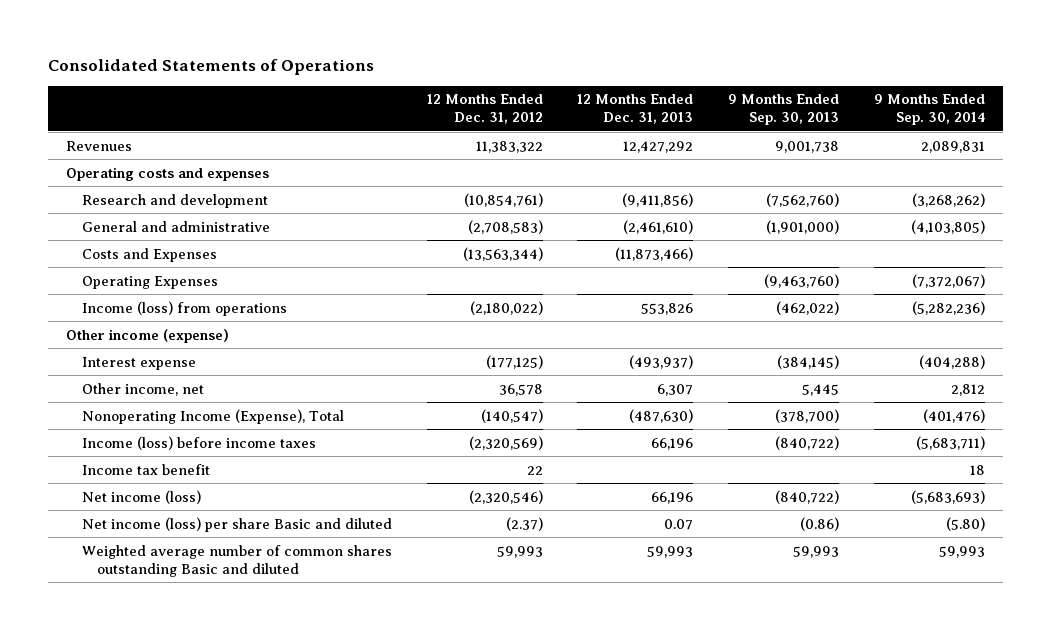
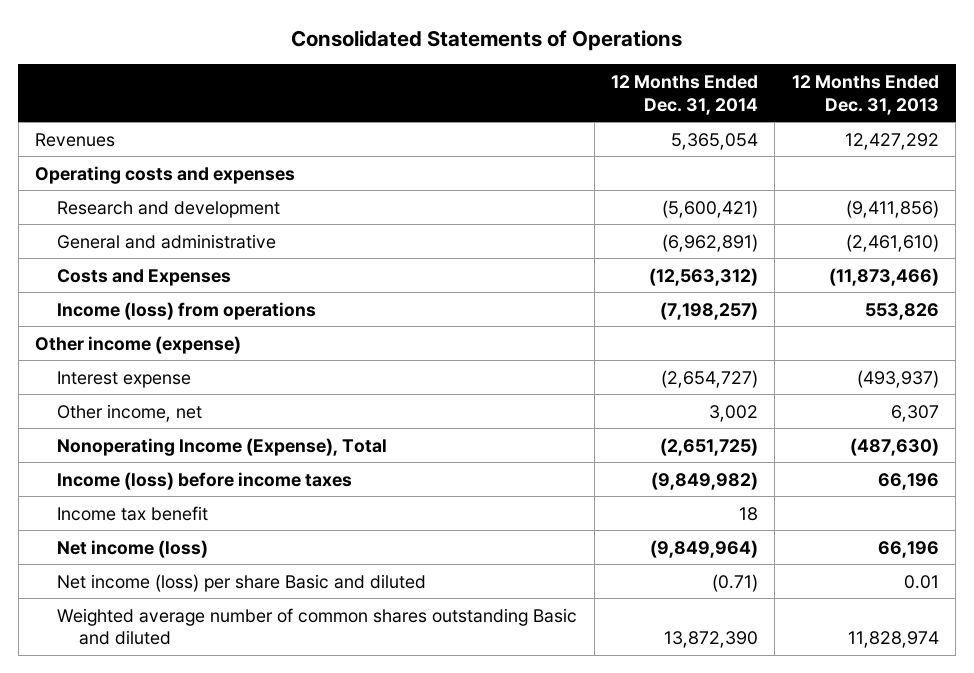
- | 12 Months Ended Dec. 31, 2012 | 12 Months Ended Dec. 31, 2013 | 9 Months Ended Sep. 30, 2013 | 9 Months Ended Sep. 30, 2014
+ | 12 Months Ended Dec. 31, 2014 | 12 Months Ended Dec. 31, 2013
- Operating Expenses | | | (9,463,760) | (7,372,067)
- Net income (loss) per share Basic and diluted | (2.37) | 0.07 | (0.86) | (5.80)
- Weighted average number of common shares outstanding Basic and diluted | 59,993 | 59,993 | 59,993 | 59,993
+ Net income (loss) per share Basic and diluted | (0.71) | 0.01
+ Weighted average number of common shares outstanding Basic and diluted | 13,872,390 | 11,828,974

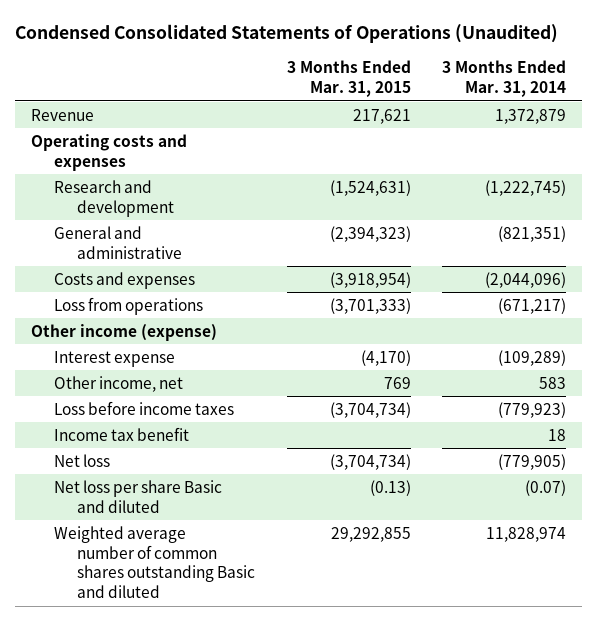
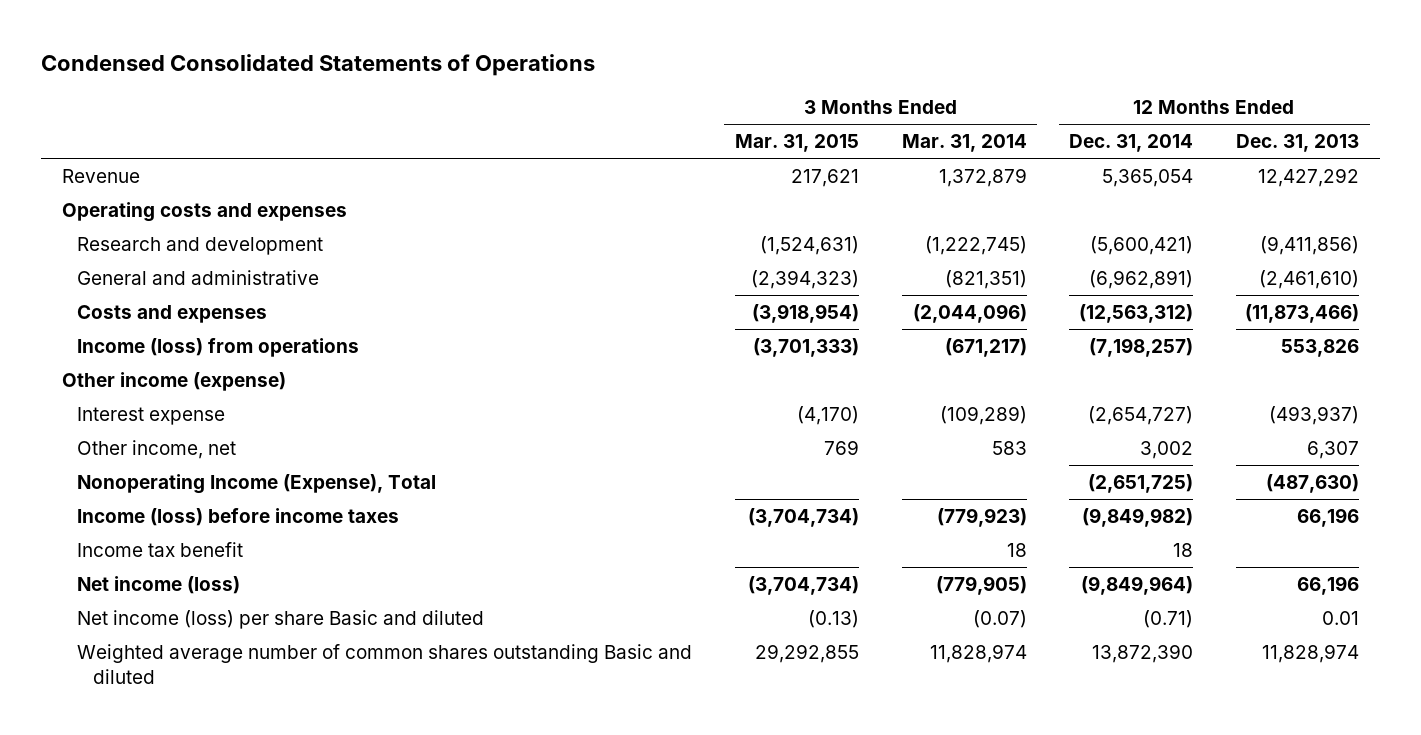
- Condensed Consolidated Statements of Operations (Unaudited)
+ Condensed Consolidated Statements of Operations
- | 3 Months Ended Mar. 31, 2015 | 3 Months Ended Mar. 31, 2014
+ | 3 Months Ended Mar. 31, 2015 | 3 Months Ended Mar. 31, 2014 | 12 Months Ended Dec. 31, 2014 | 12 Months Ended Dec. 31, 2013
- Loss from operations | (3,701,333) | (671,217)
+ Income (loss) from operations | (3,701,333) | (671,217) | (7,198,257) | 553,826
- Loss before income taxes | (3,704,734) | (779,923)
+ Nonoperating Income (Expense), Total | | | (2,651,725) | (487,630)
+ Income (loss) before income taxes | (3,704,734) | (779,923) | (9,849,982) | 66,196
- Net loss | (3,704,734) | (779,905)
- Net loss per share Basic and diluted | (0.13) | (0.07)
+ Net income (loss) | (3,704,734) | (779,905) | (9,849,964) | 66,196
+ Net income (loss) per share Basic and diluted | (0.13) | (0.07) | (0.71) | 0.01

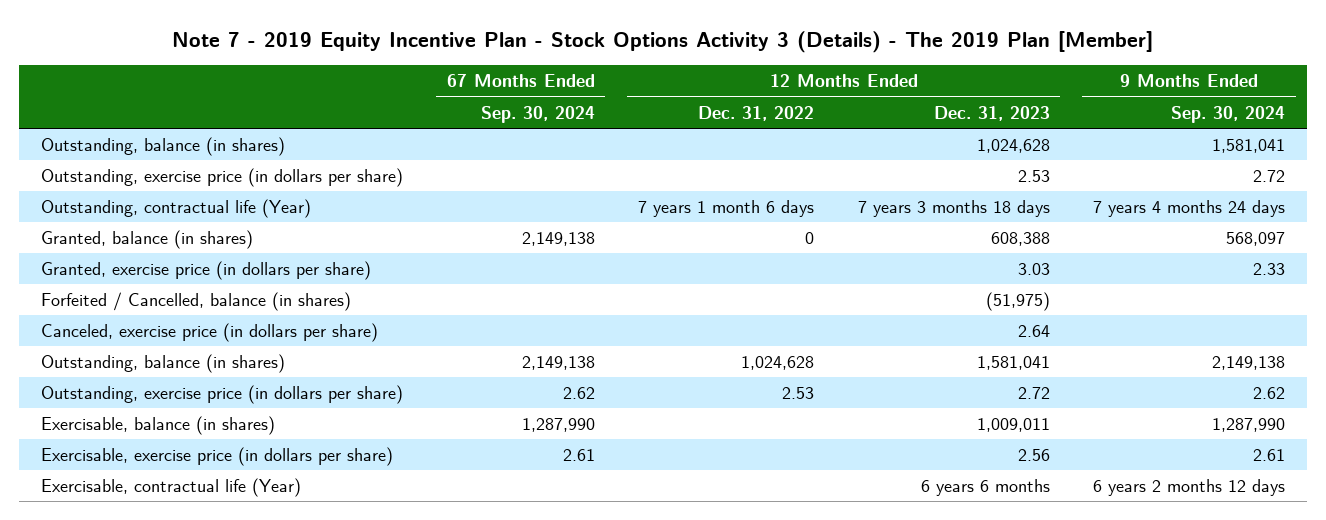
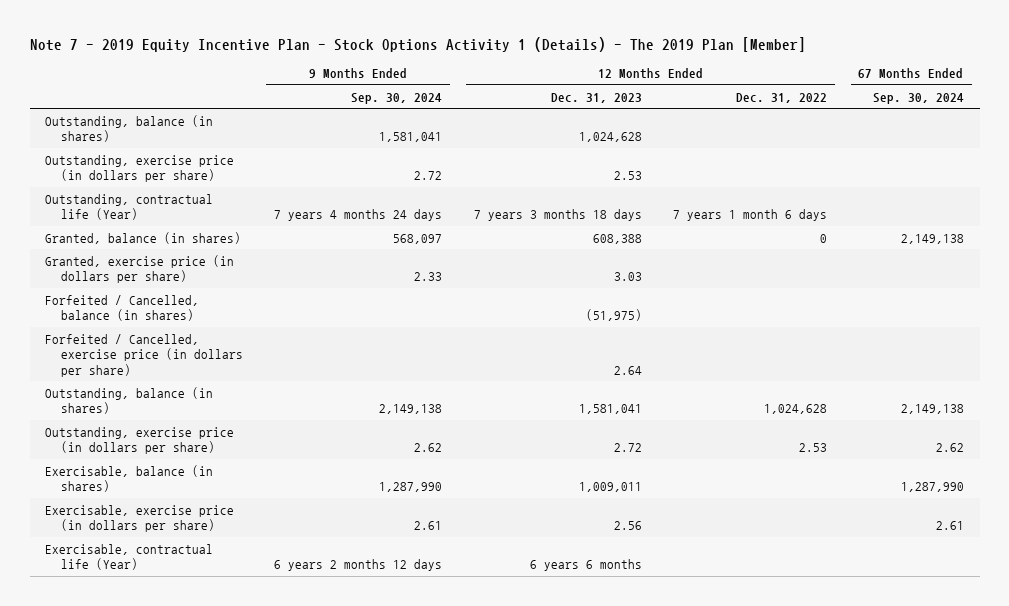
- Note 7 - 2019 Equity Incentive Plan - Stock Options Activity 3 (Details) - The 2019 Plan [Member]
+ Note 7 - 2019 Equity Incentive Plan - Stock Options Activity 1 (Details) - The 2019 Plan [Member]
- | 67 Months Ended Sep. 30, 2024 | 12 Months Ended Dec. 31, 2022 | 12 Months Ended Dec. 31, 2023 | 9 Months Ended Sep. 30, 2024
+ | 9 Months Ended Sep. 30, 2024 | 12 Months Ended Dec. 31, 2023 | 12 Months Ended Dec. 31, 2022 | 67 Months Ended Sep. 30, 2024
- Canceled, exercise price (in dollars per share) | | | 2.64 |
+ Forfeited / Cancelled, exercise price (in dollars per share) | | 2.64 | |

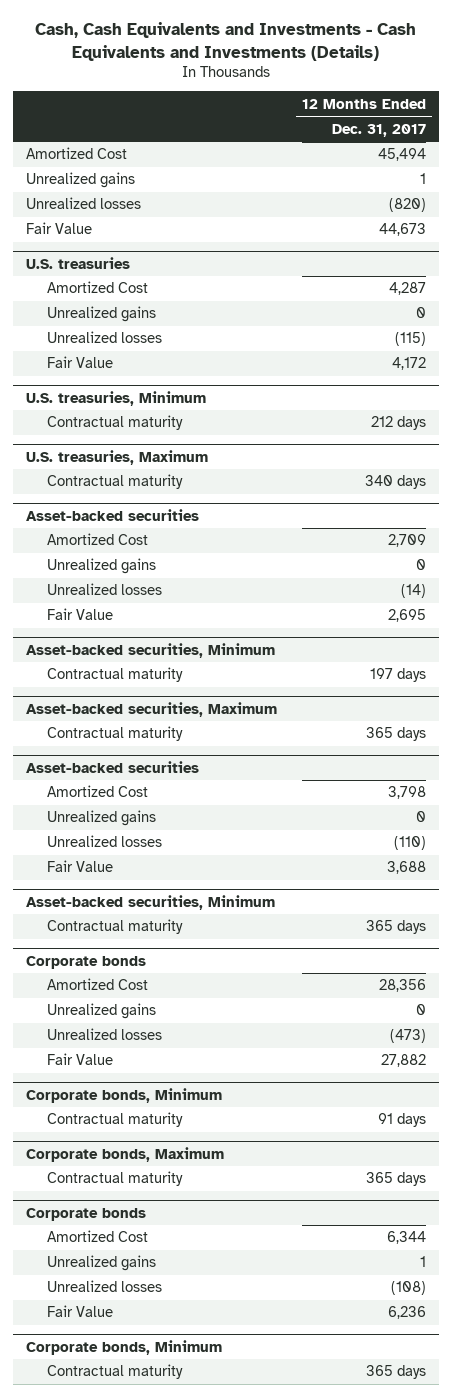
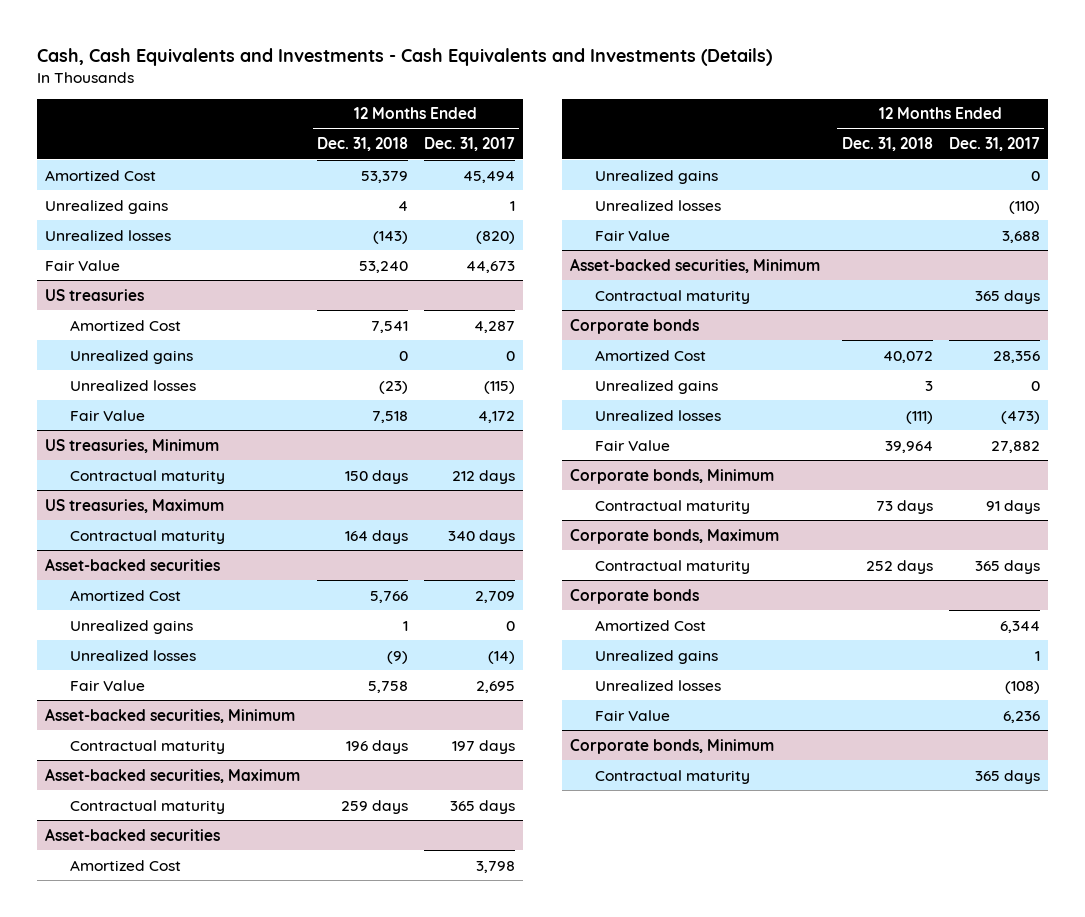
- | 12 Months Ended Dec. 31, 2017
+ | 12 Months Ended Dec. 31, 2018 | 12 Months Ended Dec. 31, 2017
- U.S. treasuries
+ US treasuries
- U.S. treasuries, Minimum
+ US treasuries, Minimum
- U.S. treasuries, Maximum
+ US treasuries, Maximum

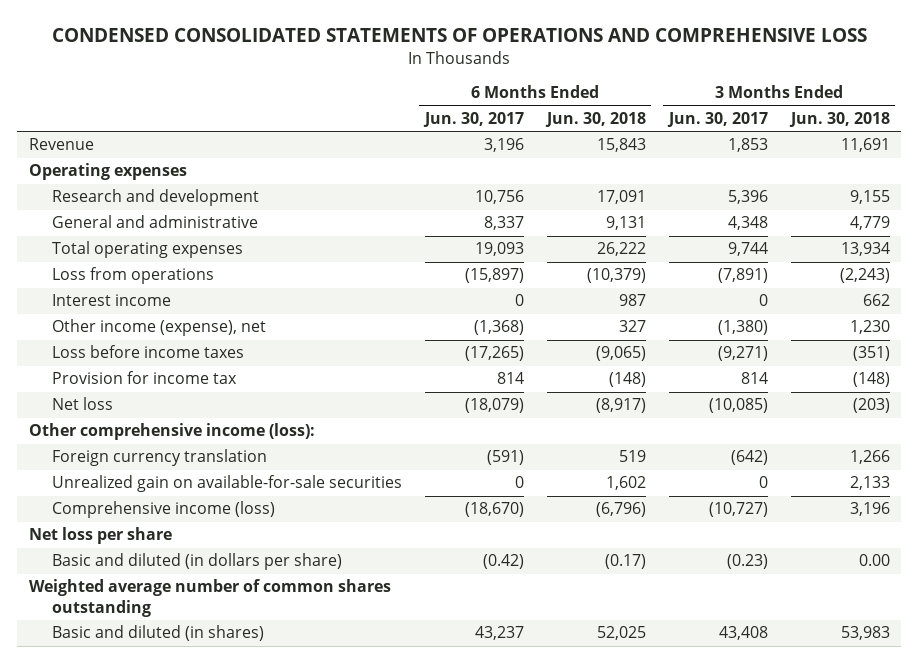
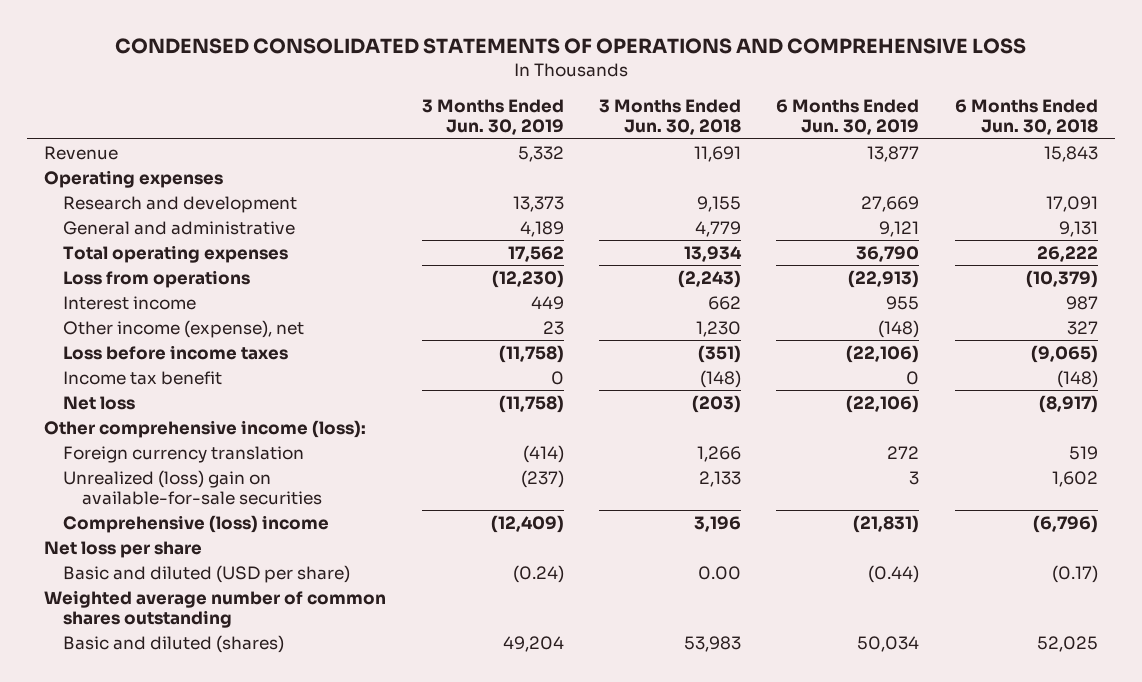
- | 6 Months Ended Jun. 30, 2017 | 6 Months Ended Jun. 30, 2018 | 3 Months Ended Jun. 30, 2017 | 3 Months Ended Jun. 30, 2018
+ | 3 Months Ended Jun. 30, 2019 | 3 Months Ended Jun. 30, 2018 | 6 Months Ended Jun. 30, 2019 | 6 Months Ended Jun. 30, 2018
- Provision for income tax | 814 | (148) | 814 | (148)
+ Income tax benefit | 0 | (148) | 0 | (148)
- Unrealized gain on available-for-sale securities | 0 | 1,602 | 0 | 2,133
- Comprehensive income (loss) | (18,670) | (6,796) | (10,727) | 3,196
+ Unrealized (loss) gain on available-for-sale securities | (237) | 2,133 | 3 | 1,602
+ Comprehensive (loss) income | (12,409) | 3,196 | (21,831) | (6,796)
- Basic and diluted (in dollars per share) | (0.42) | (0.17) | (0.23) | 0.00
+ Basic and diluted (USD per share) | (0.24) | 0.00 | (0.44) | (0.17)
- Basic and diluted (in shares) | 43,237 | 52,025 | 43,408 | 53,983
+ Basic and diluted (shares) | 49,204 | 53,983 | 50,034 | 52,025

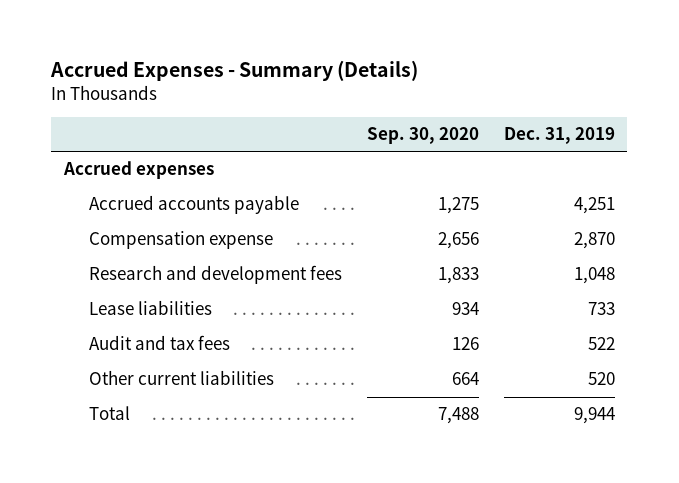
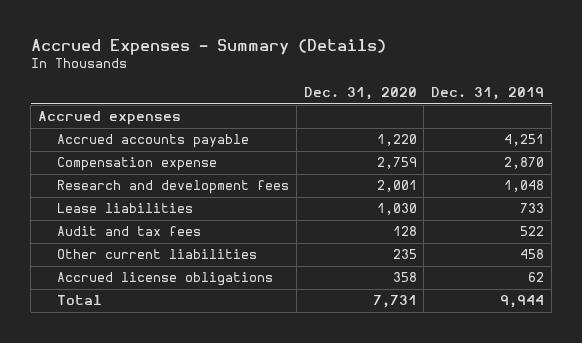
- | Sep. 30, 2020 | Dec. 31, 2019
+ | Dec. 31, 2020 | Dec. 31, 2019
- Other current liabilities | 664 | 520
+ Other current liabilities | 235 | 458
+ Accrued license obligations | 358 | 62

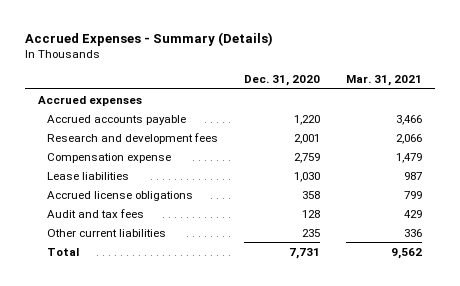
- | Dec. 31, 2020 | Dec. 31, 2019
+ | Dec. 31, 2020 | Mar. 31, 2021
moved down: Compensation expense | 2,759 | 1,479
moved up: Accrued license obligations | 358 | 799

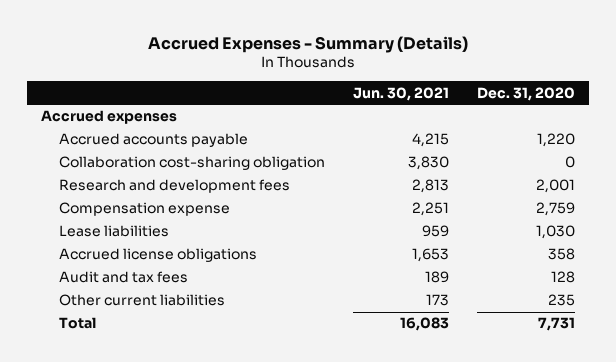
- | Dec. 31, 2020 | Mar. 31, 2021
+ | Jun. 30, 2021 | Dec. 31, 2020
+ Collaboration cost-sharing obligation | 3,830 | 0

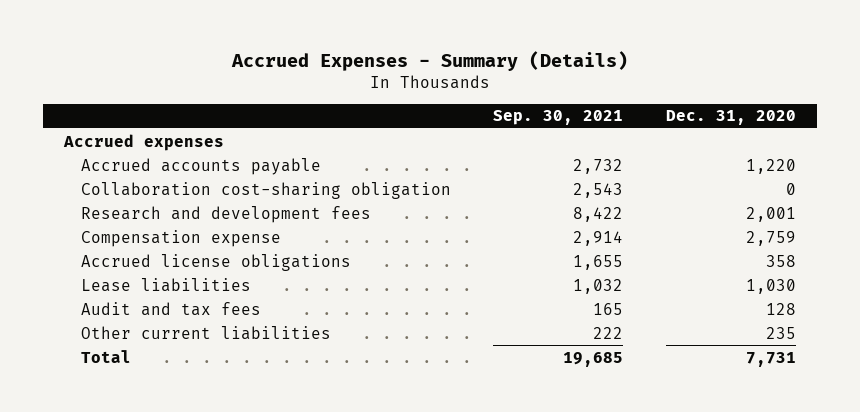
- | Jun. 30, 2021 | Dec. 31, 2020
+ | Sep. 30, 2021 | Dec. 31, 2020
moved down: Lease liabilities | 1,032 | 1,030

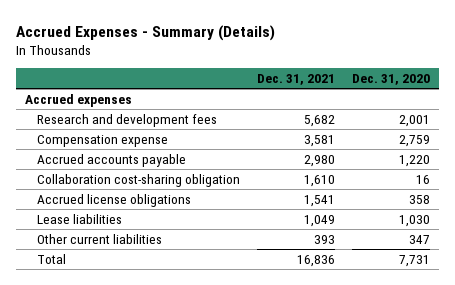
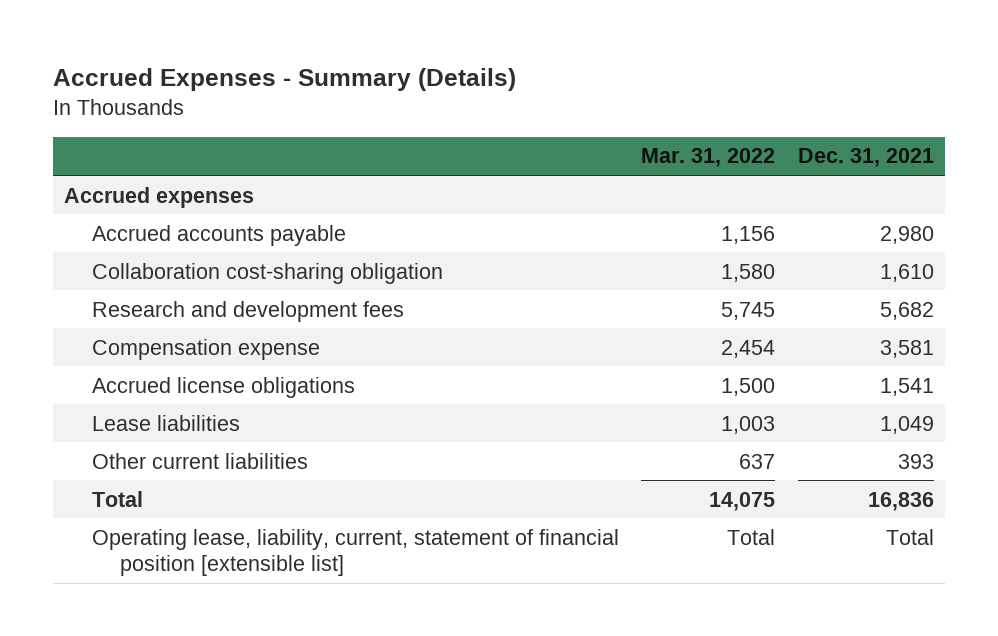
- | Dec. 31, 2021 | Dec. 31, 2020
+ | Mar. 31, 2022 | Dec. 31, 2021
moved down: Research and development fees | 5,745 | 5,682
moved down: Compensation expense | 2,454 | 3,581
+ Operating lease, liability, current, statement of financial position [extensible list] | Total | Total

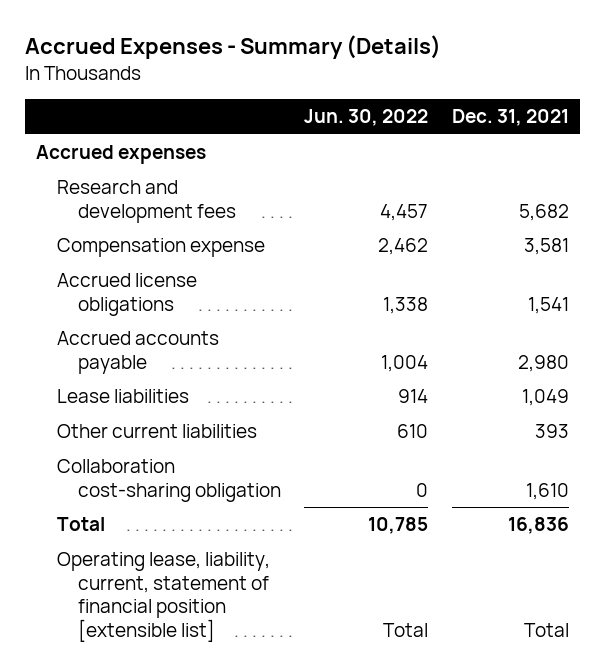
- | Mar. 31, 2022 | Dec. 31, 2021
+ | Jun. 30, 2022 | Dec. 31, 2021
moved down: Accrued accounts payable | 1,004 | 2,980
moved down: Collaboration cost-sharing obligation | 0 | 1,610

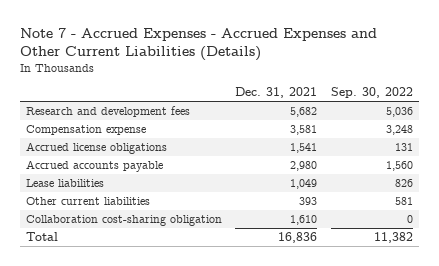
- Accrued Expenses - Summary (Details)
+ Note 7 - Accrued Expenses - Accrued Expenses and Other Current Liabilities (Details)
- | Jun. 30, 2022 | Dec. 31, 2021
+ | Dec. 31, 2021 | Sep. 30, 2022
- Accrued expenses
- Operating lease, liability, current, statement of financial position [extensible list] | Total | Total

